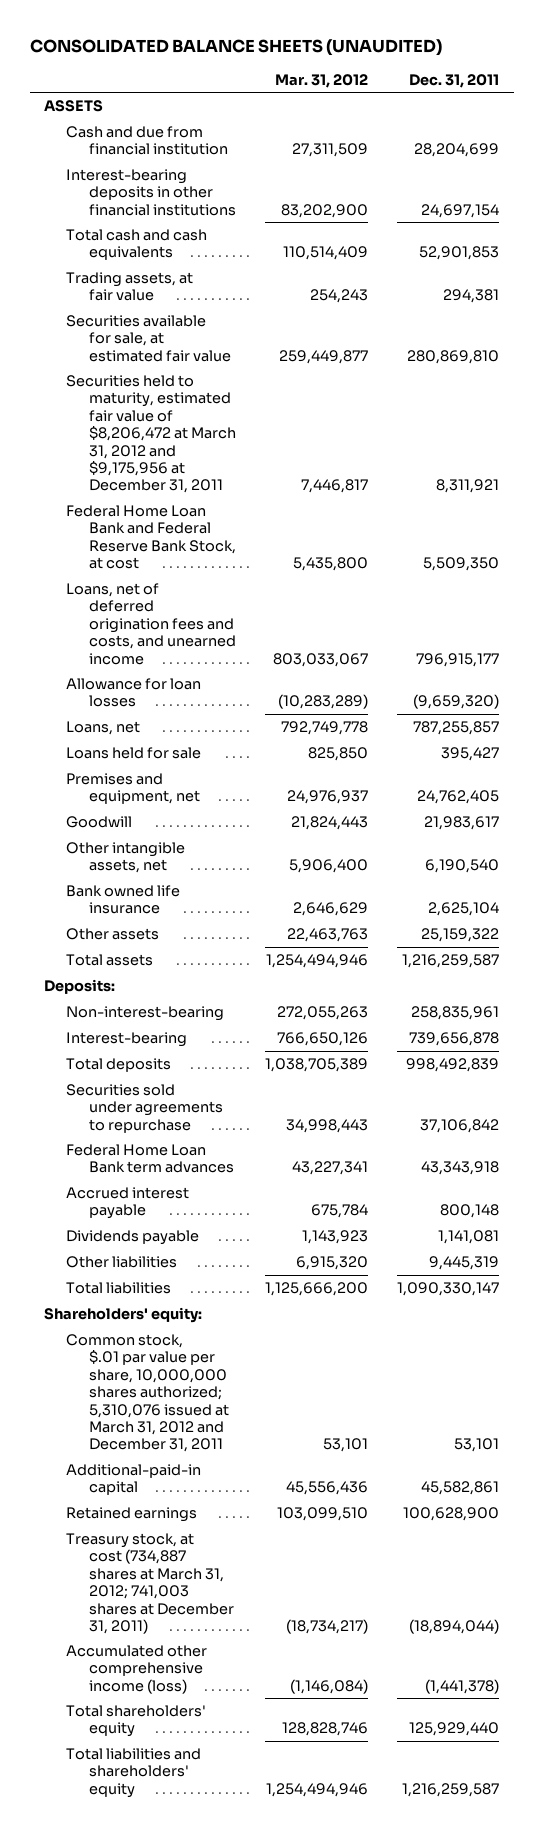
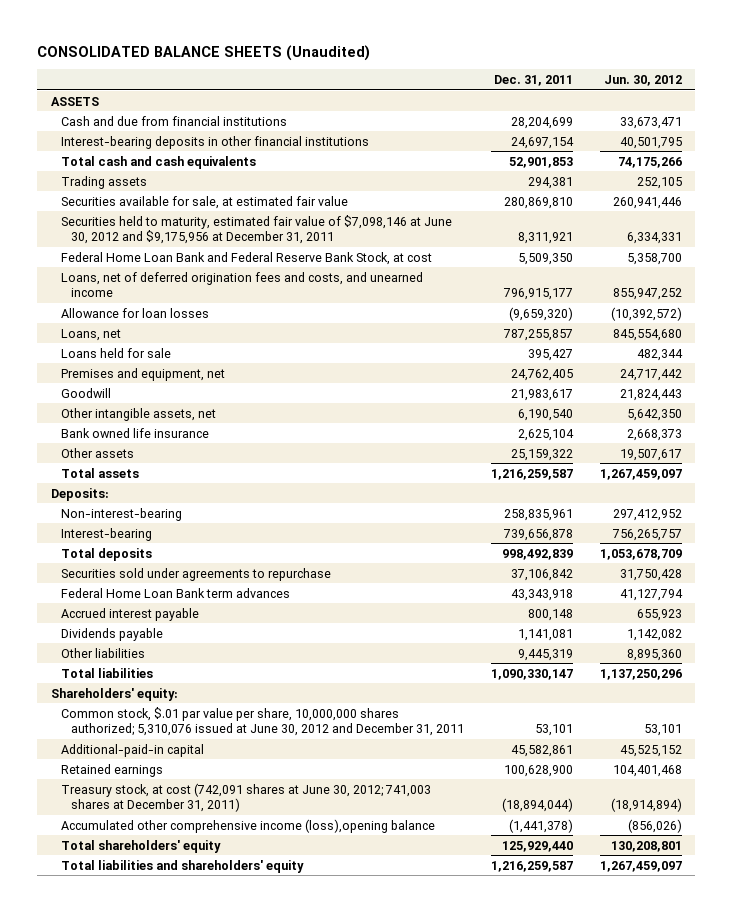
- CONSOLIDATED BALANCE SHEETS (UNAUDITED)
+ CONSOLIDATED BALANCE SHEETS (Unaudited)
- | Mar. 31, 2012 | Dec. 31, 2011
+ | Dec. 31, 2011 | Jun. 30, 2012
- Cash and due from financial institution | 27,311,509 | 28,204,699
+ Cash and due from financial institutions | 28,204,699 | 33,673,471
- Trading assets, at fair value | 254,243 | 294,381
+ Trading assets | 294,381 | 252,105
- Securities held to maturity, estimated fair value of $8,206,472 at March 31, 2012 and $9,175,956 at December 31, 2011 | 7,446,817 | 8,311,921
+ Securities held to maturity, estimated fair value of $7,098,146 at June 30, 2012 and $9,175,956 at December 31, 2011 | 8,311,921 | 6,334,331
- Common stock, $.01 par value per share, 10,000,000 shares authorized; 5,310,076 issued at March 31, 2012 and December 31, 2011 | 53,101 | 53,101
+ Common stock, $.01 par value per share, 10,000,000 shares authorized; 5,310,076 issued at June 30, 2012 and December 31, 2011 | 53,101 | 53,101
- Treasury stock, at cost (734,887 shares at March 31, 2012; 741,003 shares at December 31, 2011) | (18,734,217) | (18,894,044)
- Accumulated other comprehensive income (loss) | (1,146,084) | (1,441,378)
+ Treasury stock, at cost (742,091 shares at June 30, 2012; 741,003 shares at December 31, 2011) | (18,894,044) | (18,914,894)
+ Accumulated other comprehensive income (loss),opening balance | (1,441,378) | (856,026)

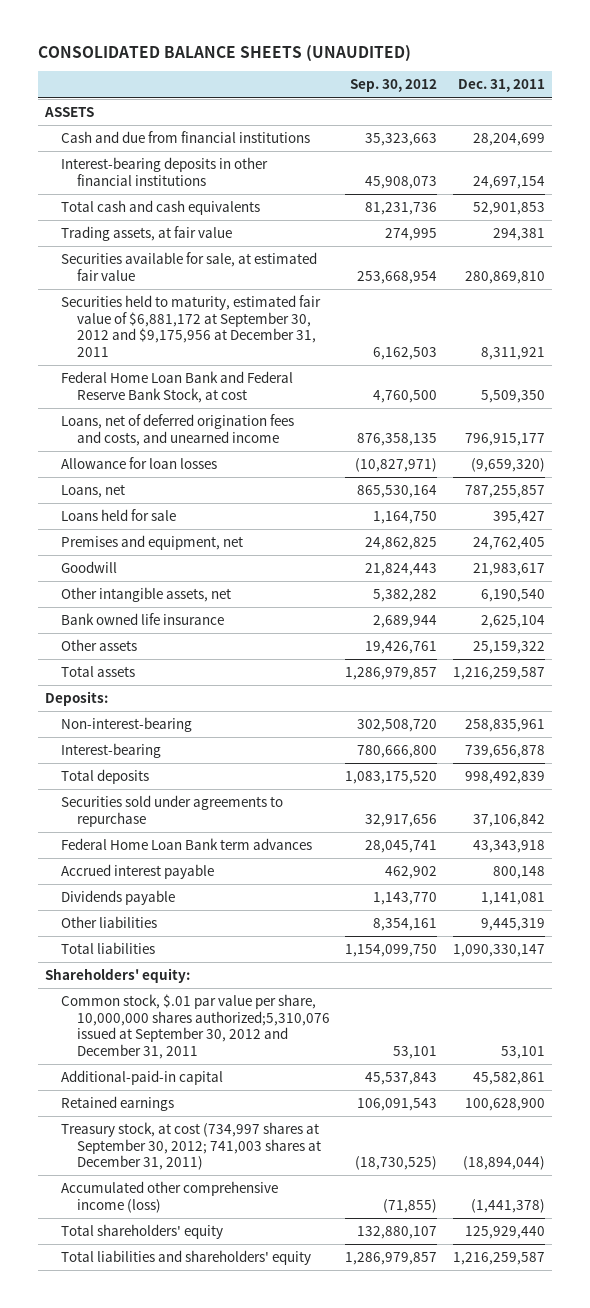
- CONSOLIDATED BALANCE SHEETS (Unaudited)
+ CONSOLIDATED BALANCE SHEETS (UNAUDITED)
- | Dec. 31, 2011 | Jun. 30, 2012
+ | Sep. 30, 2012 | Dec. 31, 2011
- Trading assets | 294,381 | 252,105
+ Trading assets, at fair value | 274,995 | 294,381
- Securities held to maturity, estimated fair value of $7,098,146 at June 30, 2012 and $9,175,956 at December 31, 2011 | 8,311,921 | 6,334,331
+ Securities held to maturity, estimated fair value of $6,881,172 at September 30, 2012 and $9,175,956 at December 31, 2011 | 6,162,503 | 8,311,921
- Common stock, $.01 par value per share, 10,000,000 shares authorized; 5,310,076 issued at June 30, 2012 and December 31, 2011 | 53,101 | 53,101
+ Common stock, $.01 par value per share, 10,000,000 shares authorized;5,310,076 issued at September 30, 2012 and December 31, 2011 | 53,101 | 53,101
- Treasury stock, at cost (742,091 shares at June 30, 2012; 741,003 shares at December 31, 2011) | (18,894,044) | (18,914,894)
- Accumulated other comprehensive income (loss),opening balance | (1,441,378) | (856,026)
+ Treasury stock, at cost (734,997 shares at September 30, 2012; 741,003 shares at December 31, 2011) | (18,730,525) | (18,894,044)
+ Accumulated other comprehensive income (loss) | (71,855) | (1,441,378)

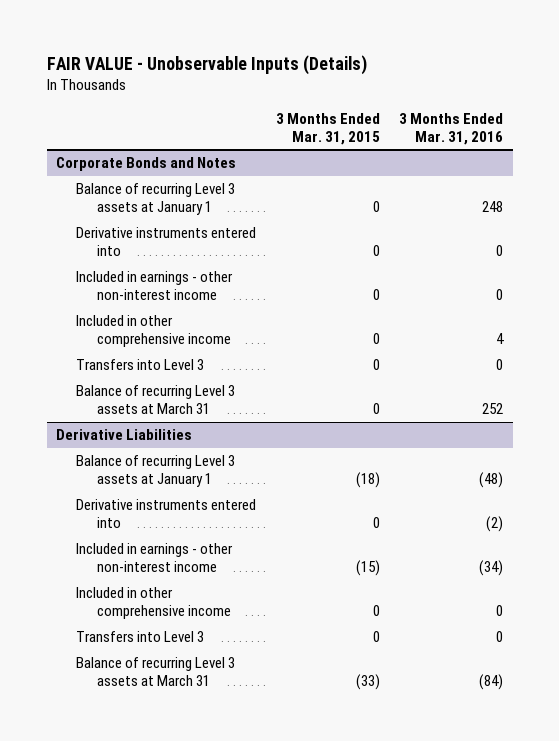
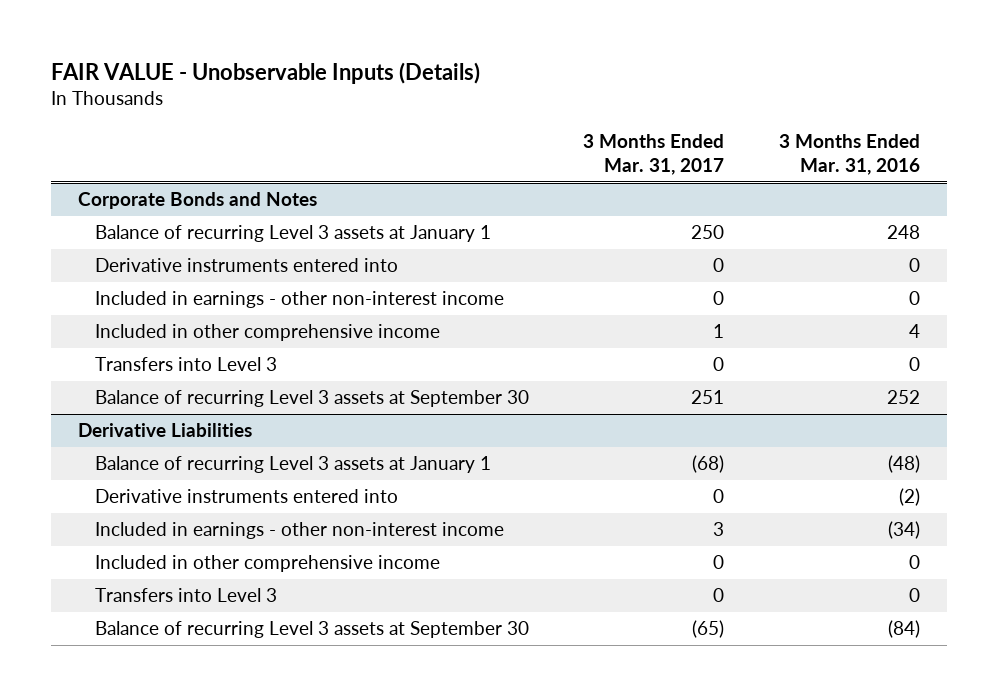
- | 3 Months Ended Mar. 31, 2015 | 3 Months Ended Mar. 31, 2016
+ | 3 Months Ended Mar. 31, 2017 | 3 Months Ended Mar. 31, 2016
@ Corporate Bonds and Notes
- Balance of recurring Level 3 assets at March 31 | 0 | 252
+ Balance of recurring Level 3 assets at September 30 | 251 | 252
@ Derivative Liabilities
- Balance of recurring Level 3 assets at March 31 | (33) | (84)
+ Balance of recurring Level 3 assets at September 30 | (65) | (84)

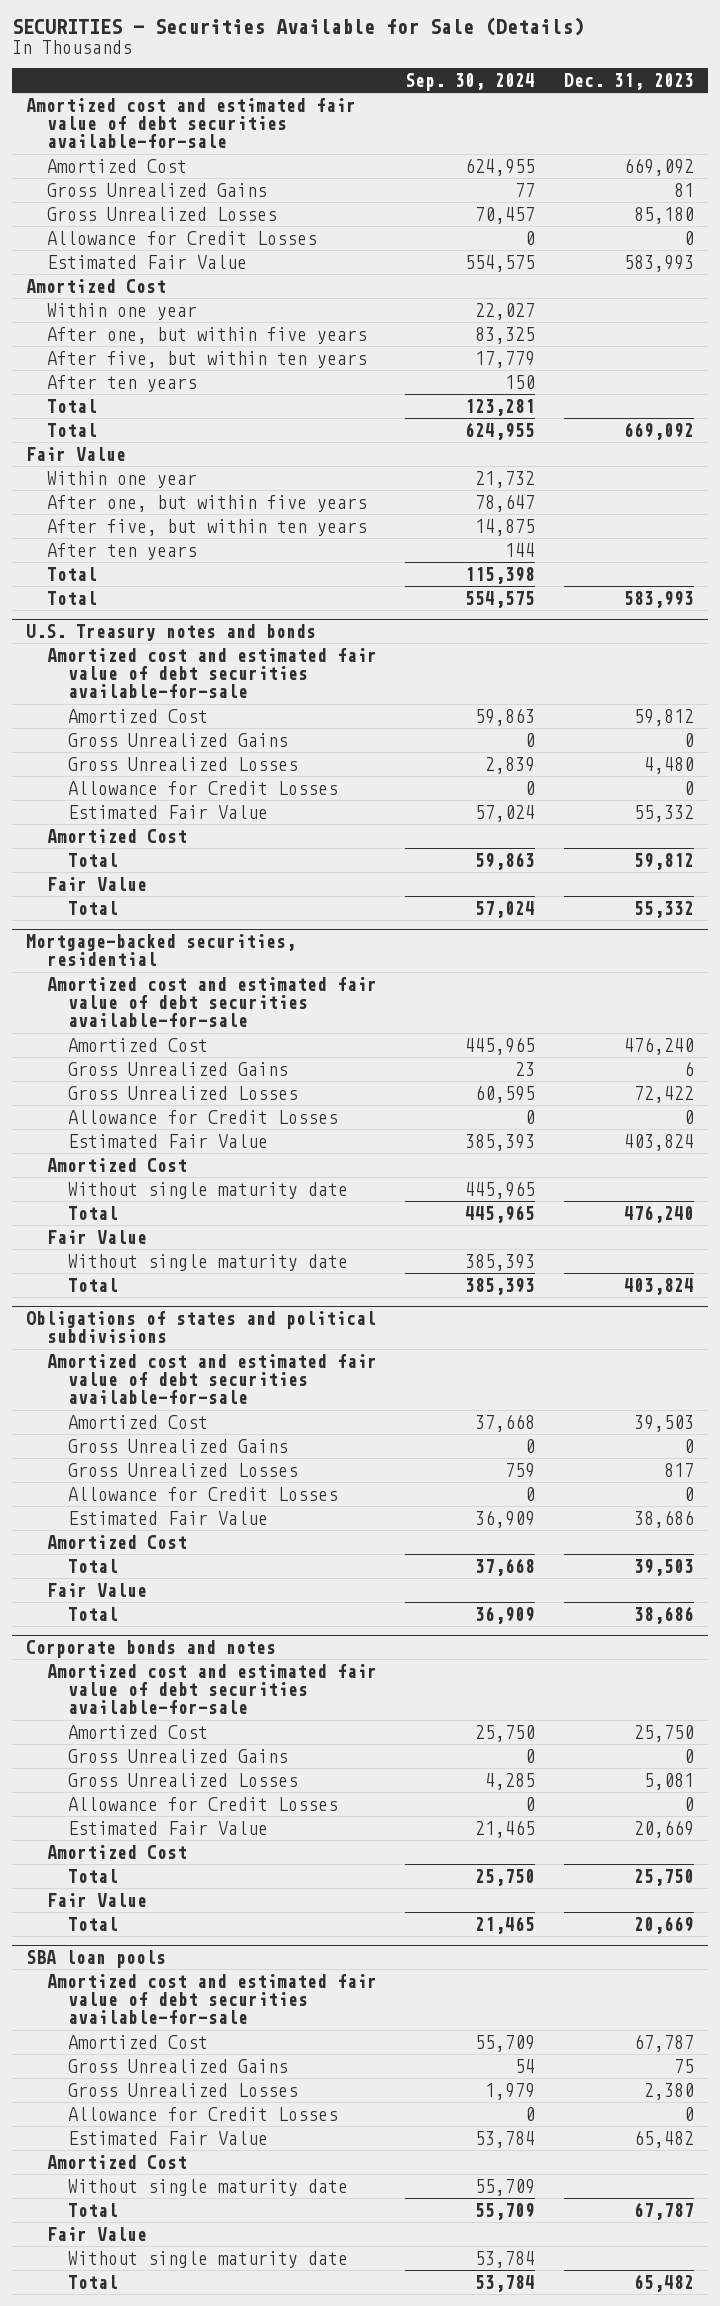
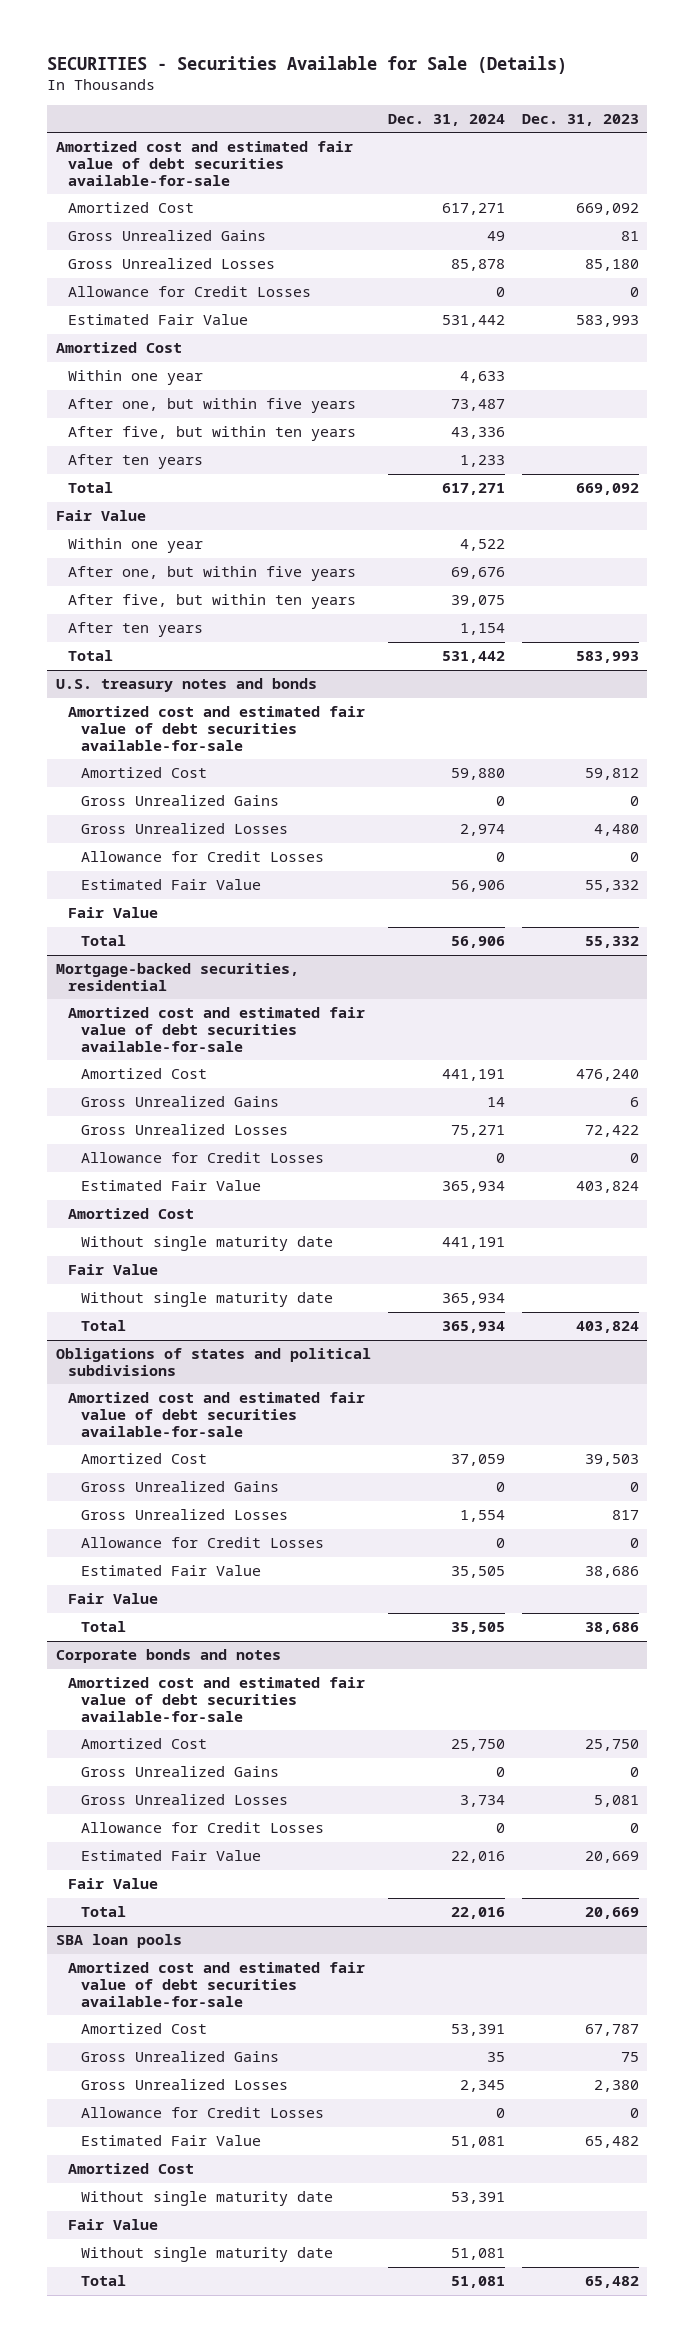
- | Sep. 30, 2024 | Dec. 31, 2023
+ | Dec. 31, 2024 | Dec. 31, 2023
- Total | 123,281 |
- Total | 115,398 |
- U.S. Treasury notes and bonds
+ U.S. treasury notes and bonds
- Amortized Cost
- Total | 59,863 | 59,812
@ Mortgage-backed securities, residential
- Total | 445,965 | 476,240
@ Obligations of states and political subdivisions
- Amortized Cost
- Total | 37,668 | 39,503
@ Corporate bonds and notes
- Amortized Cost
- Total | 25,750 | 25,750
@ SBA loan pools
- Total | 55,709 | 67,787

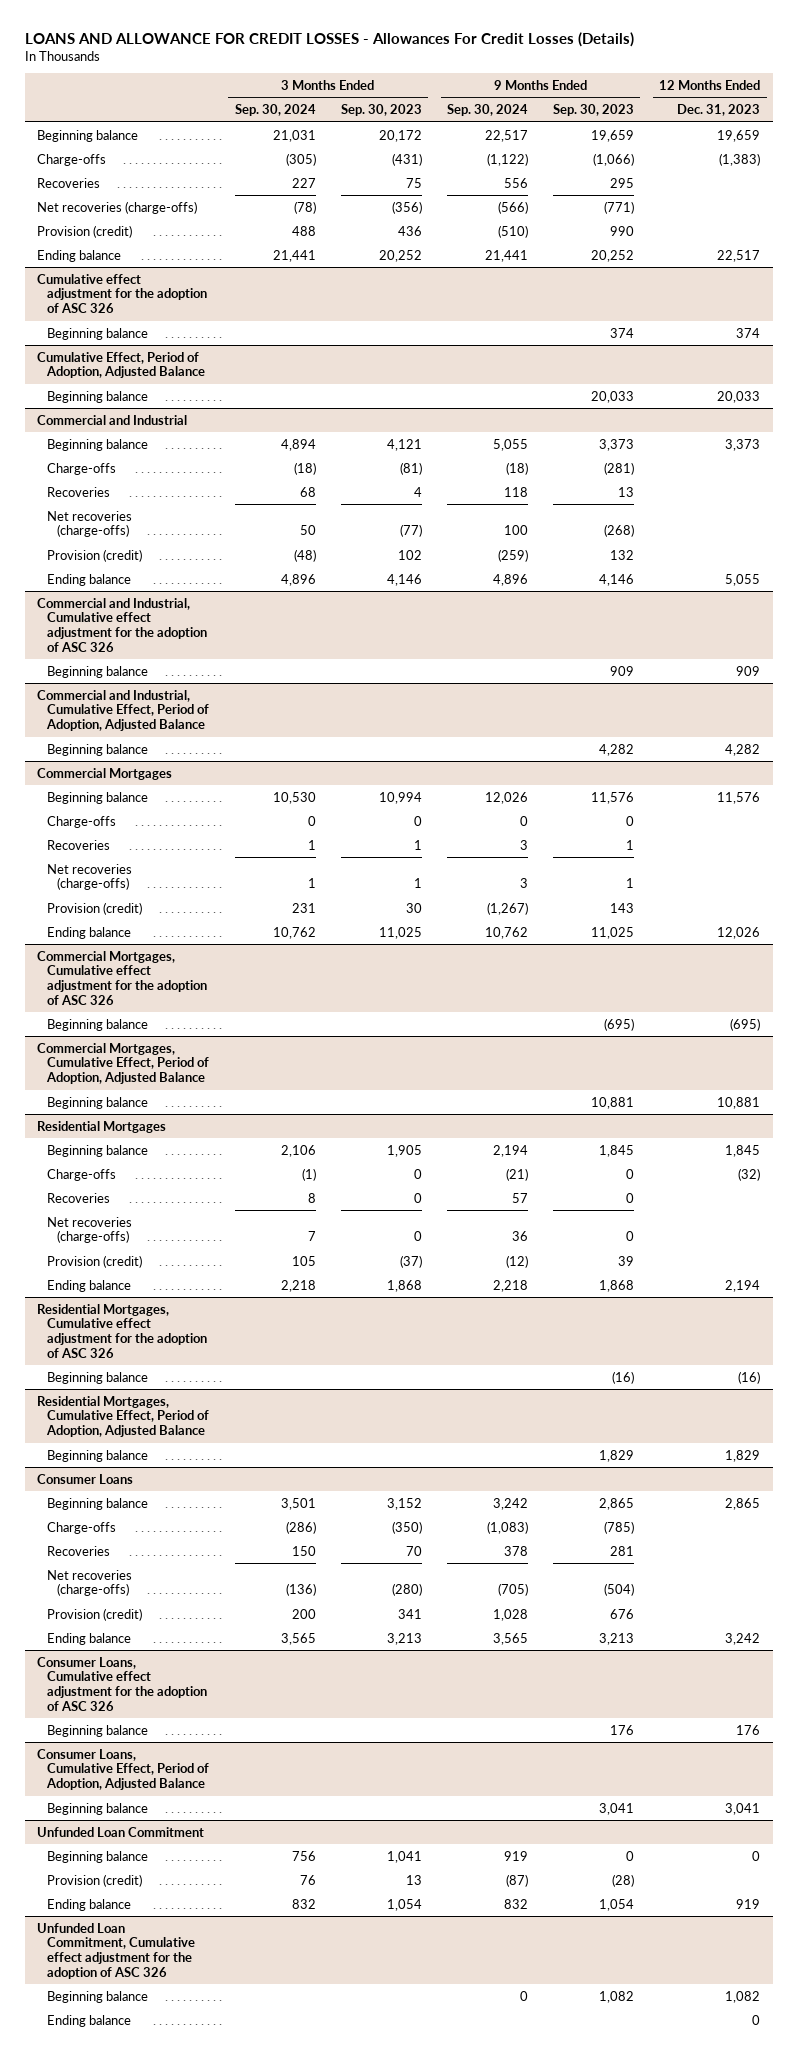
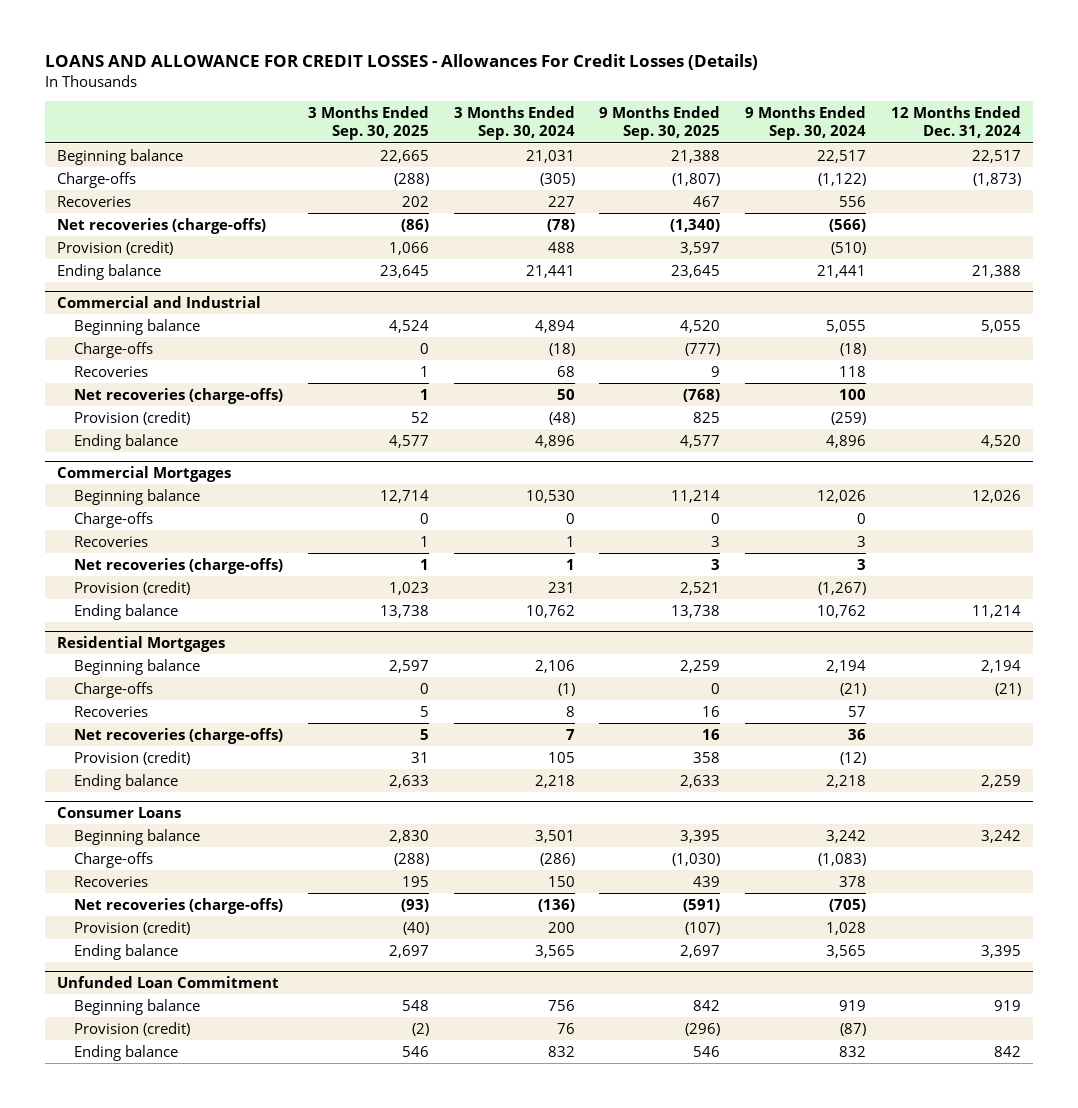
- | 3 Months Ended Sep. 30, 2024 | 3 Months Ended Sep. 30, 2023 | 9 Months Ended Sep. 30, 2024 | 9 Months Ended Sep. 30, 2023 | 12 Months Ended Dec. 31, 2023
+ | 3 Months Ended Sep. 30, 2025 | 3 Months Ended Sep. 30, 2024 | 9 Months Ended Sep. 30, 2025 | 9 Months Ended Sep. 30, 2024 | 12 Months Ended Dec. 31, 2024
- Cumulative effect adjustment for the adoption of ASC 326
- Beginning balance | | | | 374 | 374
- Cumulative Effect, Period of Adoption, Adjusted Balance
- Beginning balance | | | | 20,033 | 20,033
- Commercial and Industrial, Cumulative effect adjustment for the adoption of ASC 326
- Beginning balance | | | | 909 | 909
- Commercial and Industrial, Cumulative Effect, Period of Adoption, Adjusted Balance
- Beginning balance | | | | 4,282 | 4,282
- Commercial Mortgages, Cumulative effect adjustment for the adoption of ASC 326
- Beginning balance | | | | (695) | (695)
- Commercial Mortgages, Cumulative Effect, Period of Adoption, Adjusted Balance
- Beginning balance | | | | 10,881 | 10,881
- Residential Mortgages, Cumulative effect adjustment for the adoption of ASC 326
- Beginning balance | | | | (16) | (16)
- Residential Mortgages, Cumulative Effect, Period of Adoption, Adjusted Balance
- Beginning balance | | | | 1,829 | 1,829
- Consumer Loans, Cumulative effect adjustment for the adoption of ASC 326
- Beginning balance | | | | 176 | 176
- Consumer Loans, Cumulative Effect, Period of Adoption, Adjusted Balance
- Beginning balance | | | | 3,041 | 3,041
- Unfunded Loan Commitment, Cumulative effect adjustment for the adoption of ASC 326
- Beginning balance | | | 0 | 1,082 | 1,082
- Ending balance | | | | | 0

